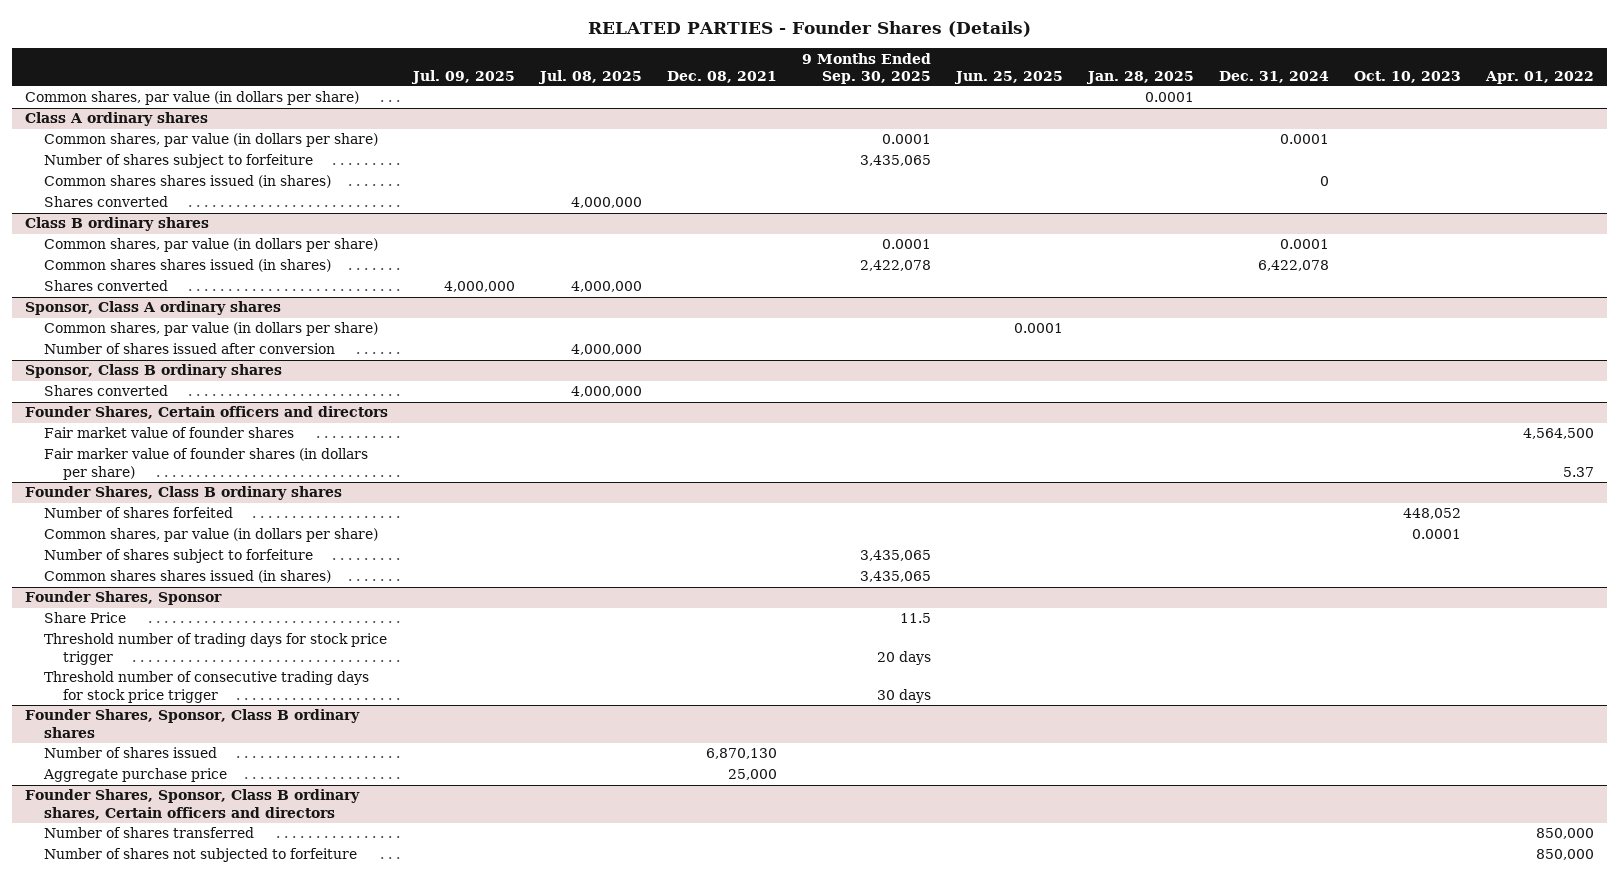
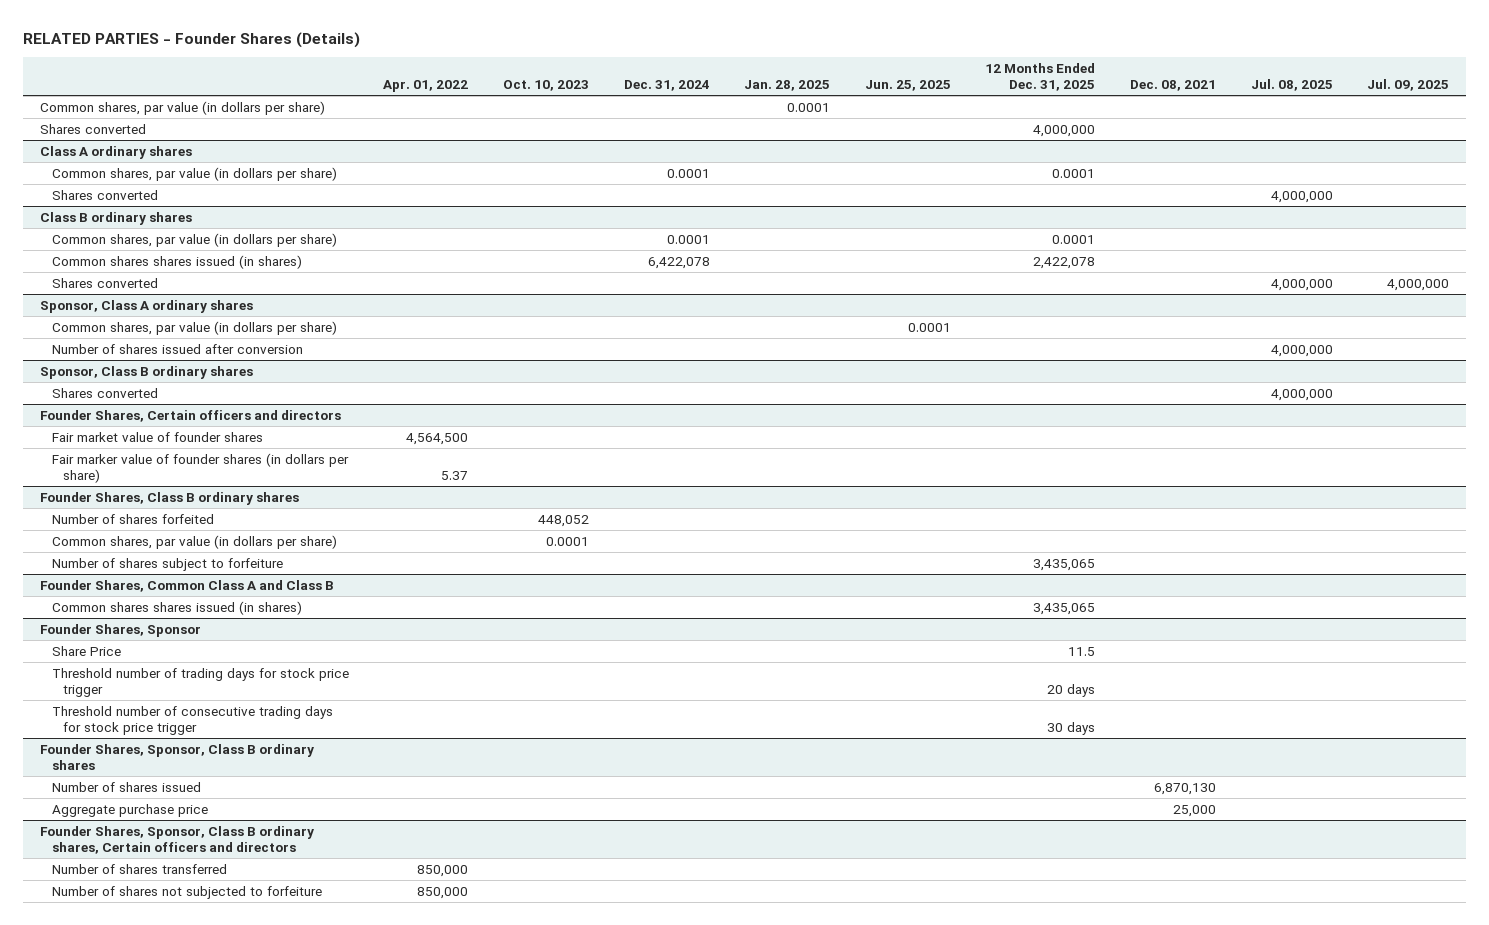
- | Jul. 09, 2025 | Jul. 08, 2025 | Dec. 08, 2021 | 9 Months Ended Sep. 30, 2025 | Jun. 25, 2025 | Jan. 28, 2025 | Dec. 31, 2024 | Oct. 10, 2023 | Apr. 01, 2022
+ | Apr. 01, 2022 | Oct. 10, 2023 | Dec. 31, 2024 | Jan. 28, 2025 | Jun. 25, 2025 | 12 Months Ended Dec. 31, 2025 | Dec. 08, 2021 | Jul. 08, 2025 | Jul. 09, 2025
+ Shares converted | | | | | | 4,000,000 | | |
@ Class A ordinary shares
- Number of shares subject to forfeiture | | | | 3,435,065 | | | | |
- Common shares shares issued (in shares) | | | | | | | 0 | |
@ Founder Shares, Class B ordinary shares
- Common shares shares issued (in shares) | | | | 3,435,065 | | | | |
+ Founder Shares, Common Class A and Class B
+ Common shares shares issued (in shares) | | | | | | 3,435,065 | | |

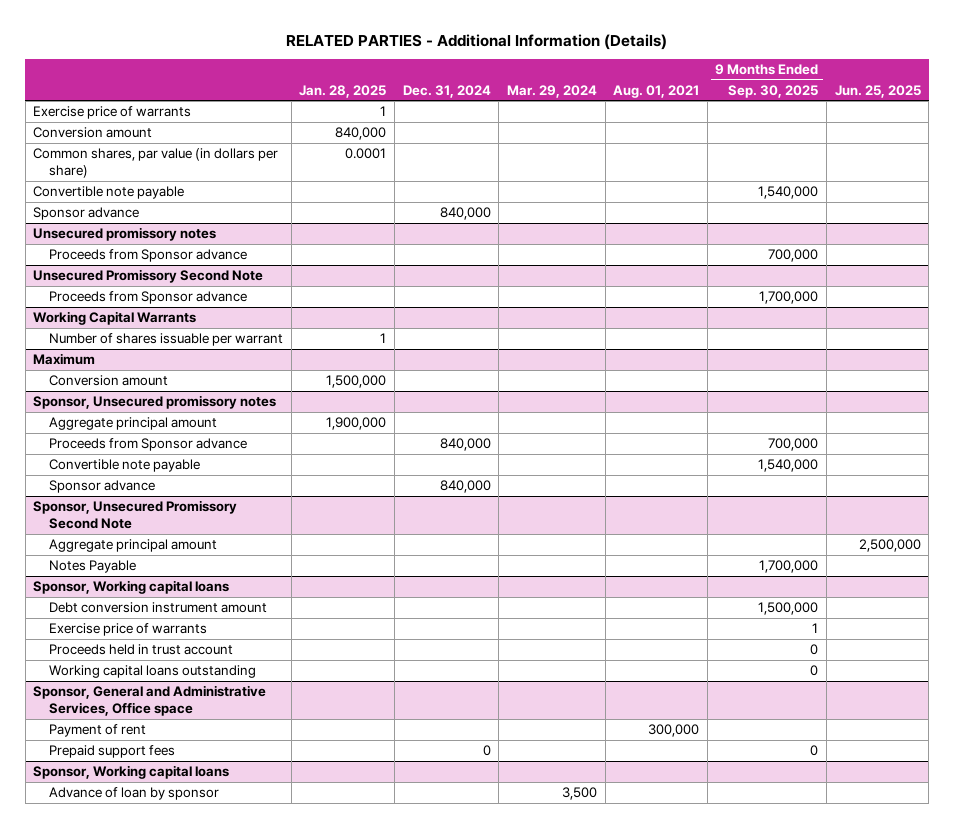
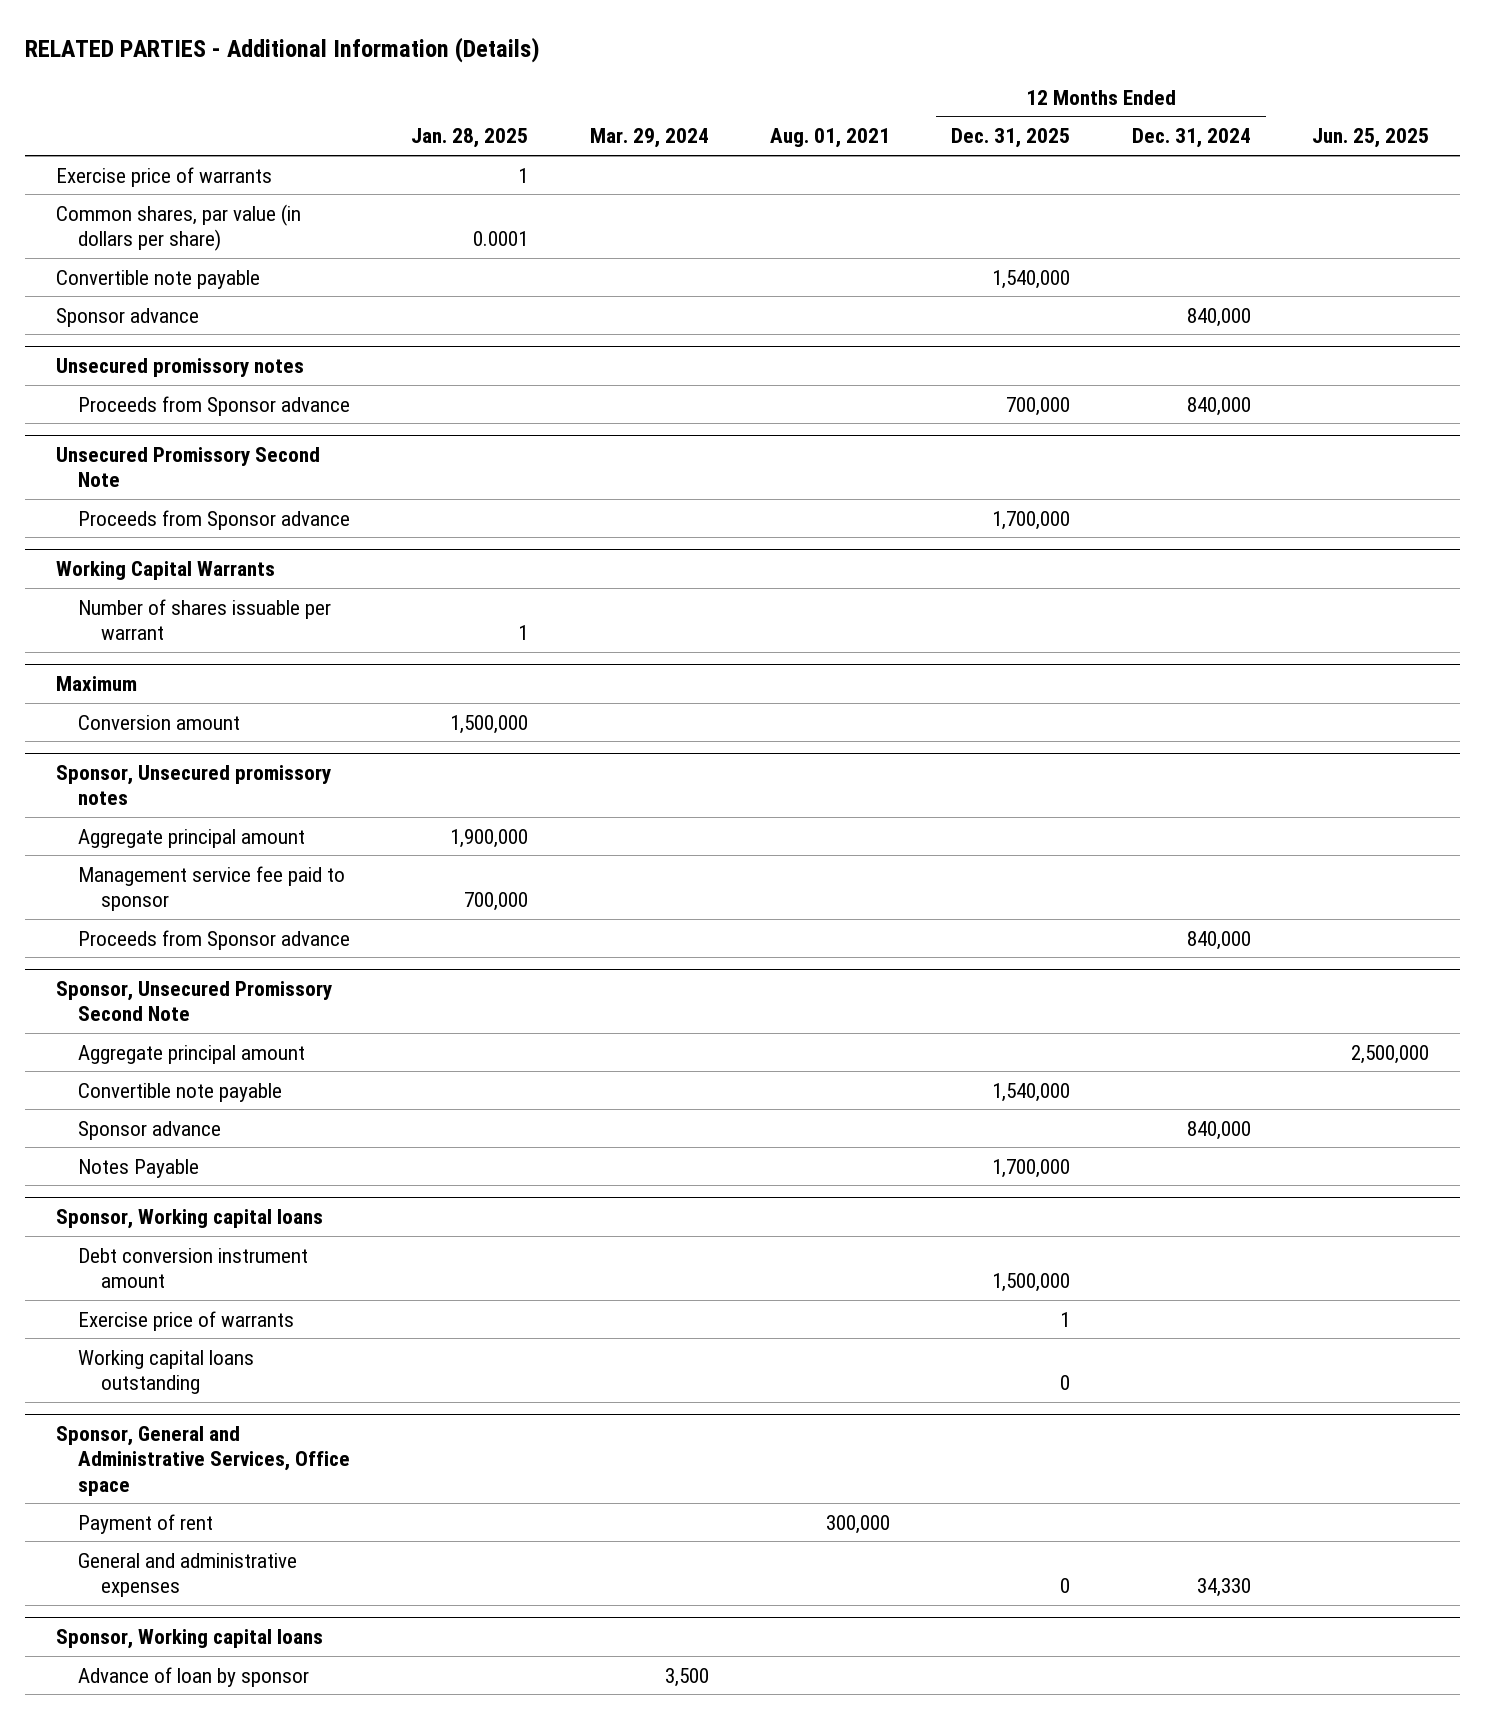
- | Jan. 28, 2025 | Dec. 31, 2024 | Mar. 29, 2024 | Aug. 01, 2021 | 9 Months Ended Sep. 30, 2025 | Jun. 25, 2025
+ | Jan. 28, 2025 | Mar. 29, 2024 | Aug. 01, 2021 | 12 Months Ended Dec. 31, 2025 | 12 Months Ended Dec. 31, 2024 | Jun. 25, 2025
- Conversion amount | 840,000 | | | | |
@ Sponsor, Unsecured promissory notes
+ Management service fee paid to sponsor | 700,000 | | | | |
- Convertible note payable | | | | | 1,540,000 |
- Sponsor advance | | 840,000 | | | |
@ Sponsor, Unsecured Promissory Second Note
+ Convertible note payable | | | | 1,540,000 | |
+ Sponsor advance | | | | | 840,000 |
@ Sponsor, Working capital loans
- Proceeds held in trust account | | | | | 0 |
@ Sponsor, General and Administrative Services, Office space
- Prepaid support fees | | 0 | | | 0 |
+ General and administrative expenses | | | | 0 | 34,330 |

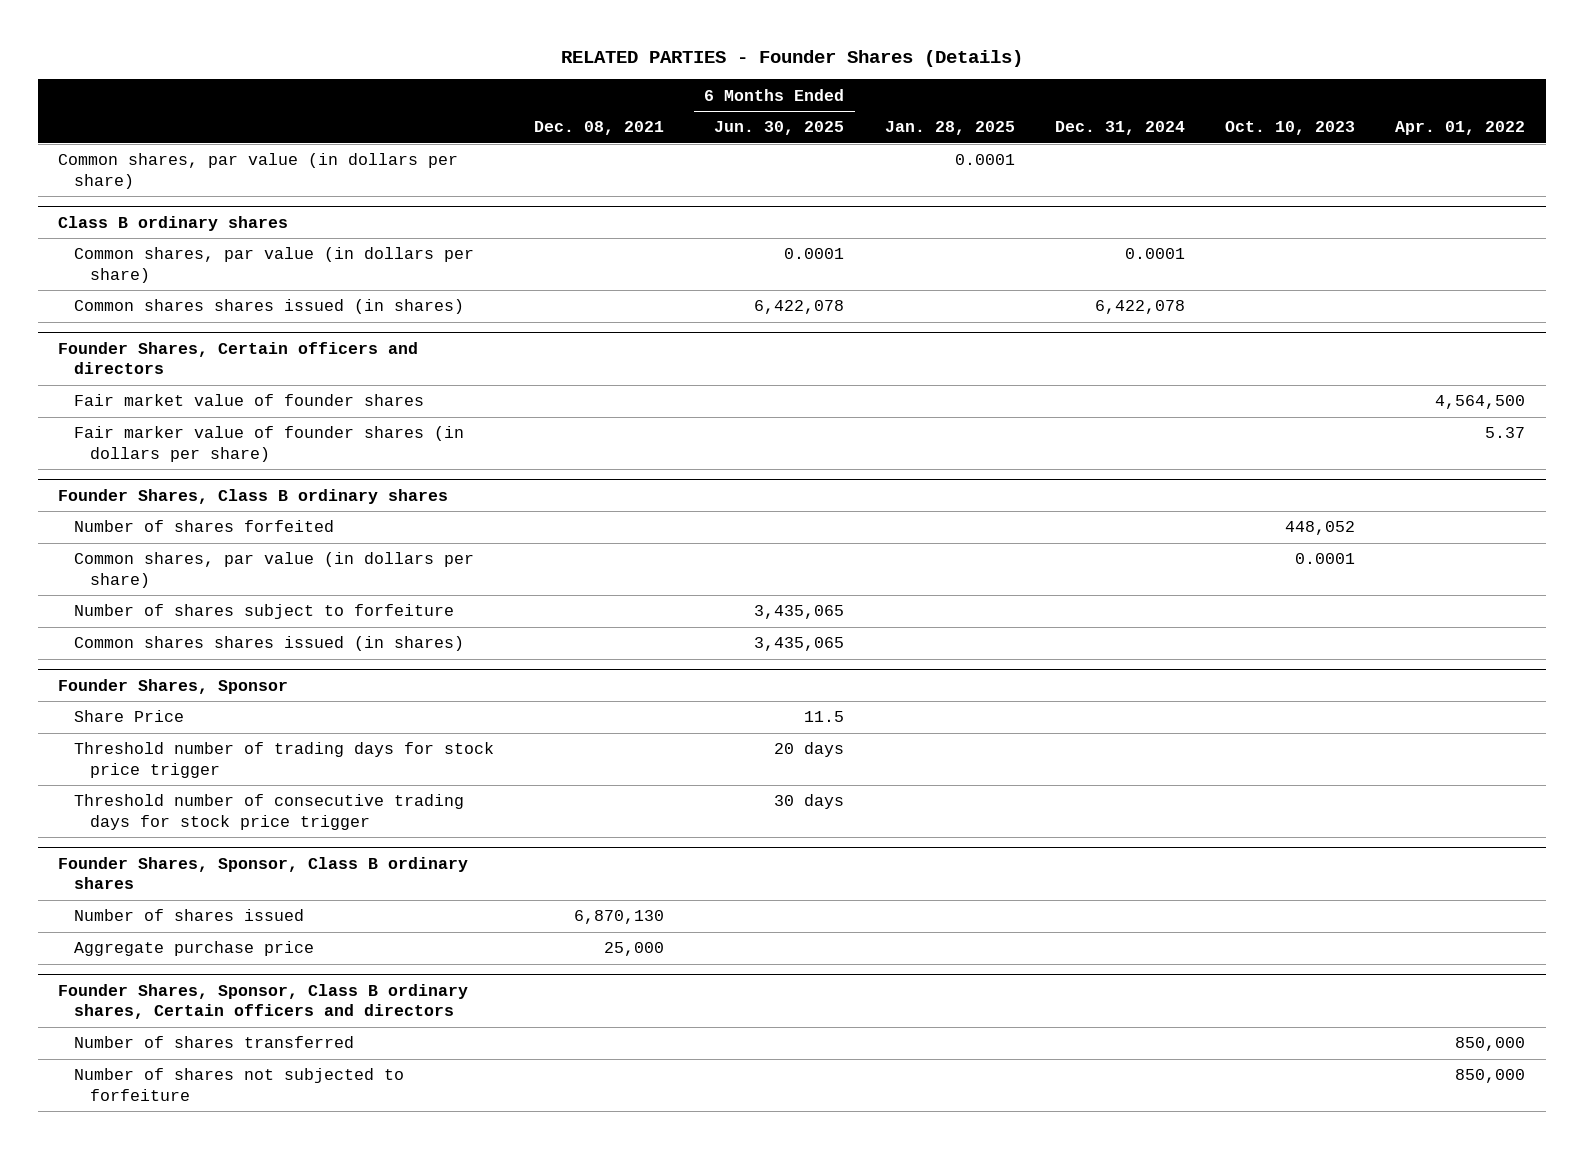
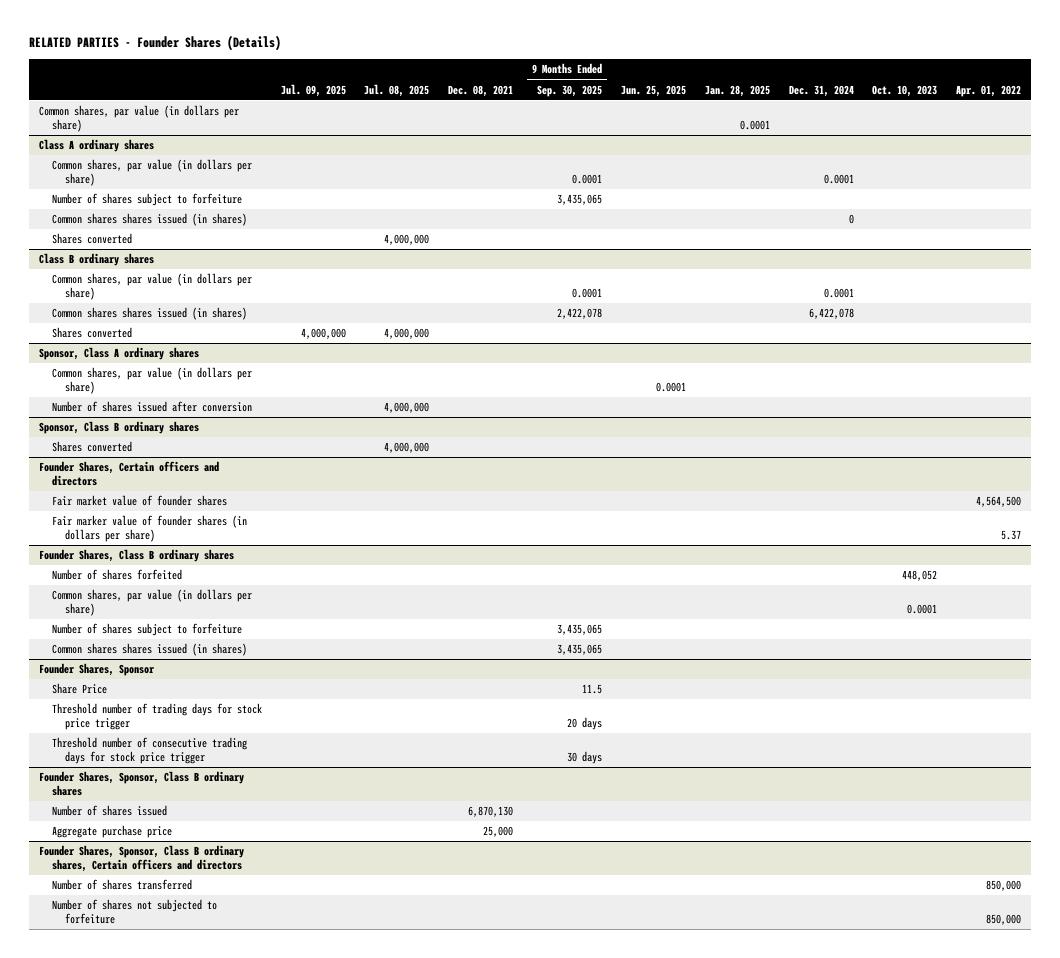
- | Dec. 08, 2021 | 6 Months Ended Jun. 30, 2025 | Jan. 28, 2025 | Dec. 31, 2024 | Oct. 10, 2023 | Apr. 01, 2022
+ | Jul. 09, 2025 | Jul. 08, 2025 | Dec. 08, 2021 | 9 Months Ended Sep. 30, 2025 | Jun. 25, 2025 | Jan. 28, 2025 | Dec. 31, 2024 | Oct. 10, 2023 | Apr. 01, 2022
+ Class A ordinary shares
+ Common shares, par value (in dollars per share) | | | | 0.0001 | | | 0.0001 | |
+ Number of shares subject to forfeiture | | | | 3,435,065 | | | | |
+ Common shares shares issued (in shares) | | | | | | | 0 | |
+ Shares converted | | 4,000,000 | | | | | | |
@ Class B ordinary shares
+ Shares converted | 4,000,000 | 4,000,000 | | | | | | |
+ Sponsor, Class A ordinary shares
+ Common shares, par value (in dollars per share) | | | | | 0.0001 | | | |
+ Number of shares issued after conversion | | 4,000,000 | | | | | | |
+ Sponsor, Class B ordinary shares
+ Shares converted | | 4,000,000 | | | | | | |

